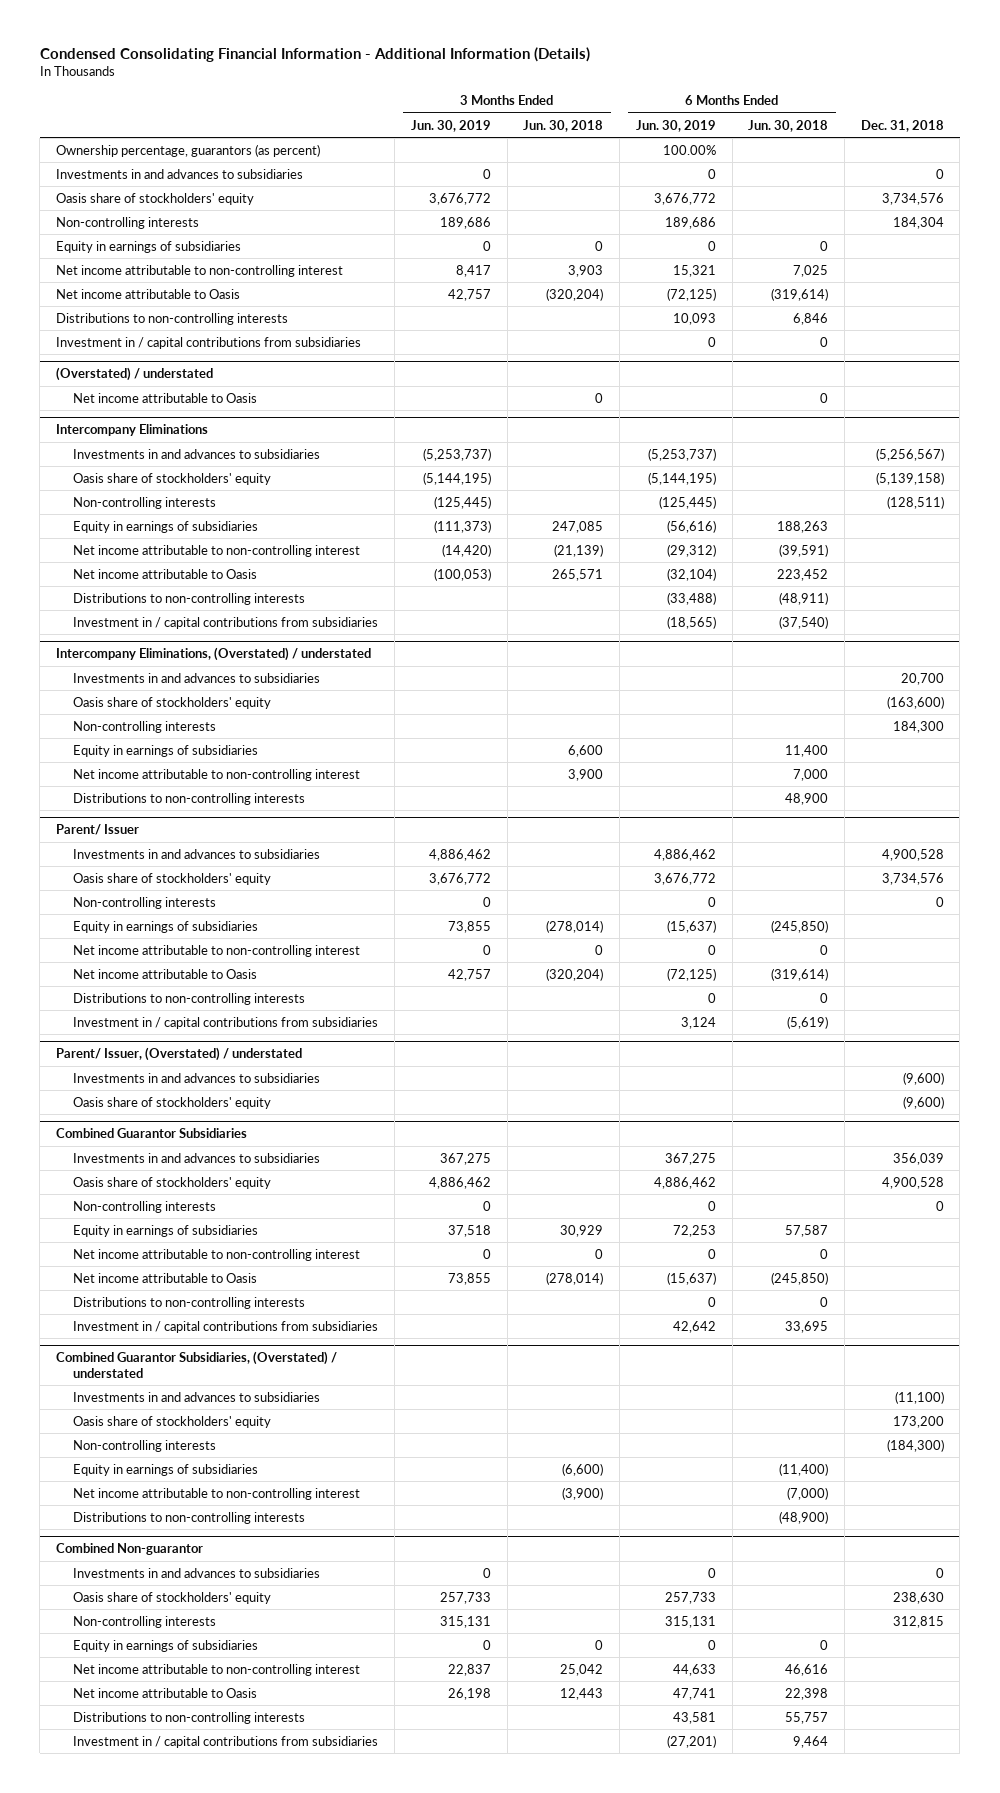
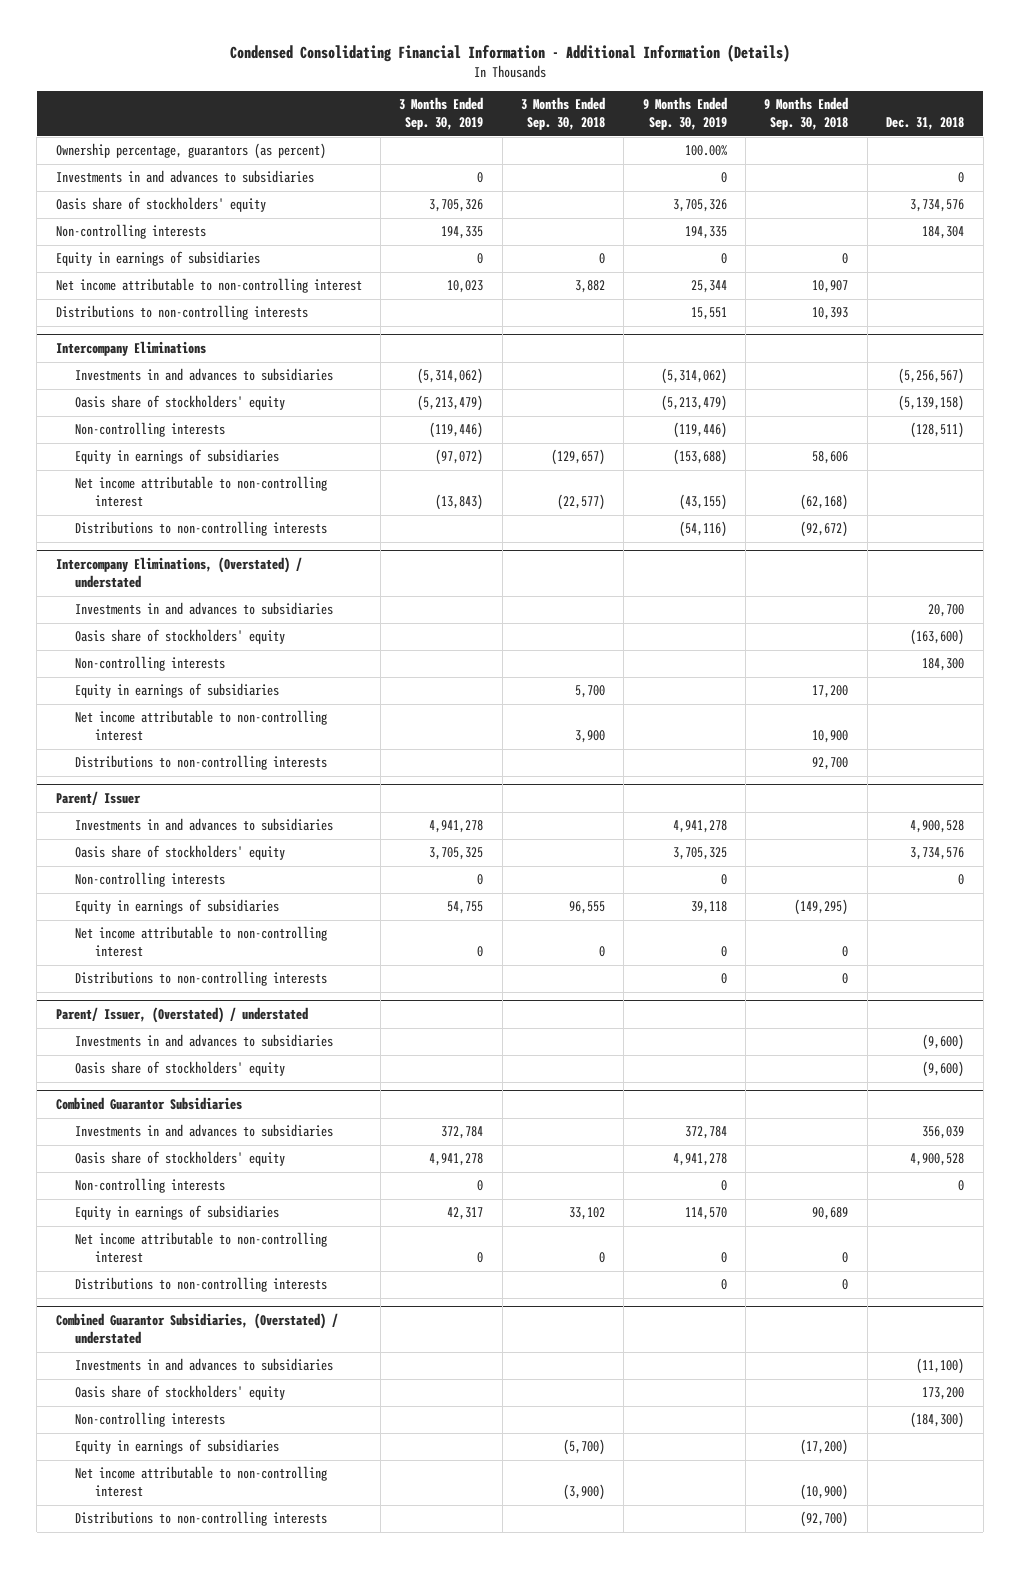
- | 3 Months Ended Jun. 30, 2019 | 3 Months Ended Jun. 30, 2018 | 6 Months Ended Jun. 30, 2019 | 6 Months Ended Jun. 30, 2018 | Dec. 31, 2018
+ | 3 Months Ended Sep. 30, 2019 | 3 Months Ended Sep. 30, 2018 | 9 Months Ended Sep. 30, 2019 | 9 Months Ended Sep. 30, 2018 | Dec. 31, 2018
- Net income attributable to Oasis | 42,757 | (320,204) | (72,125) | (319,614) |
- Investment in / capital contributions from subsidiaries | | | 0 | 0 |
- (Overstated) / understated
- Net income attributable to Oasis | | 0 | | 0 |
@ Intercompany Eliminations
- Net income attributable to Oasis | (100,053) | 265,571 | (32,104) | 223,452 |
- Investment in / capital contributions from subsidiaries | | | (18,565) | (37,540) |
@ Parent/ Issuer
- Net income attributable to Oasis | 42,757 | (320,204) | (72,125) | (319,614) |
- Investment in / capital contributions from subsidiaries | | | 3,124 | (5,619) |
@ Combined Guarantor Subsidiaries
- Net income attributable to Oasis | 73,855 | (278,014) | (15,637) | (245,850) |
- Investment in / capital contributions from subsidiaries | | | 42,642 | 33,695 |
- Combined Non-guarantor
- Investments in and advances to subsidiaries | 0 | | 0 | | 0
- Oasis share of stockholders' equity | 257,733 | | 257,733 | | 238,630
- Non-controlling interests | 315,131 | | 315,131 | | 312,815
- Equity in earnings of subsidiaries | 0 | 0 | 0 | 0 |
- Net income attributable to non-controlling interest | 22,837 | 25,042 | 44,633 | 46,616 |
- Net income attributable to Oasis | 26,198 | 12,443 | 47,741 | 22,398 |
- Distributions to non-controlling interests | | | 43,581 | 55,757 |
- Investment in / capital contributions from subsidiaries | | | (27,201) | 9,464 |

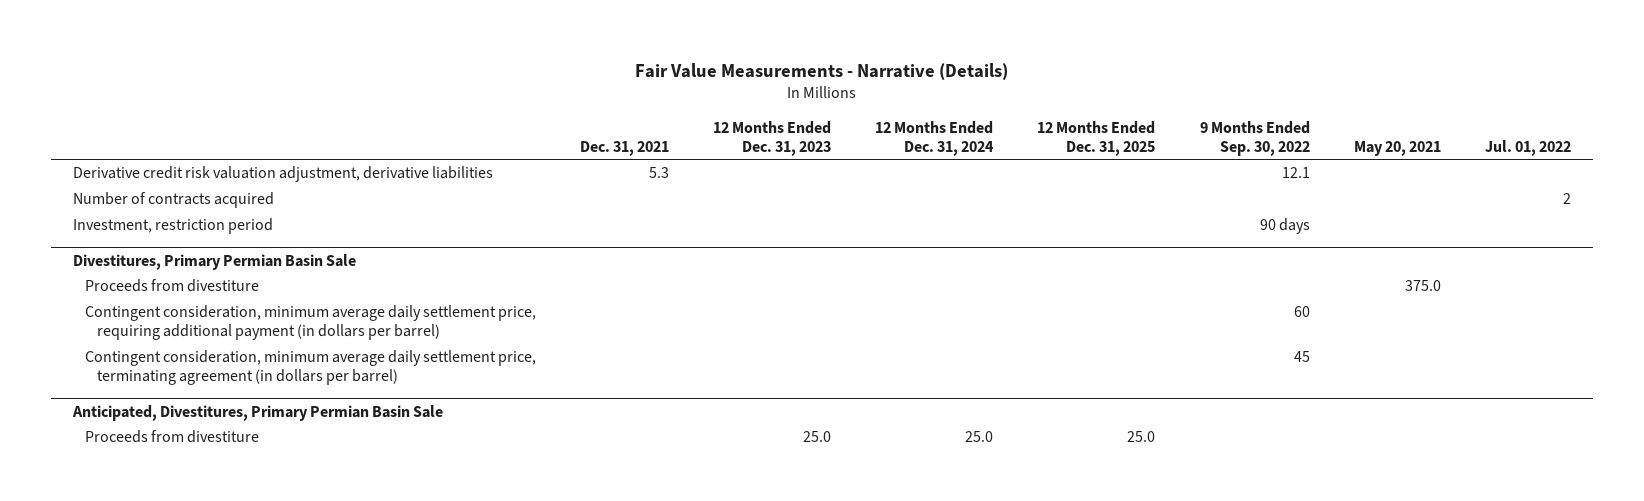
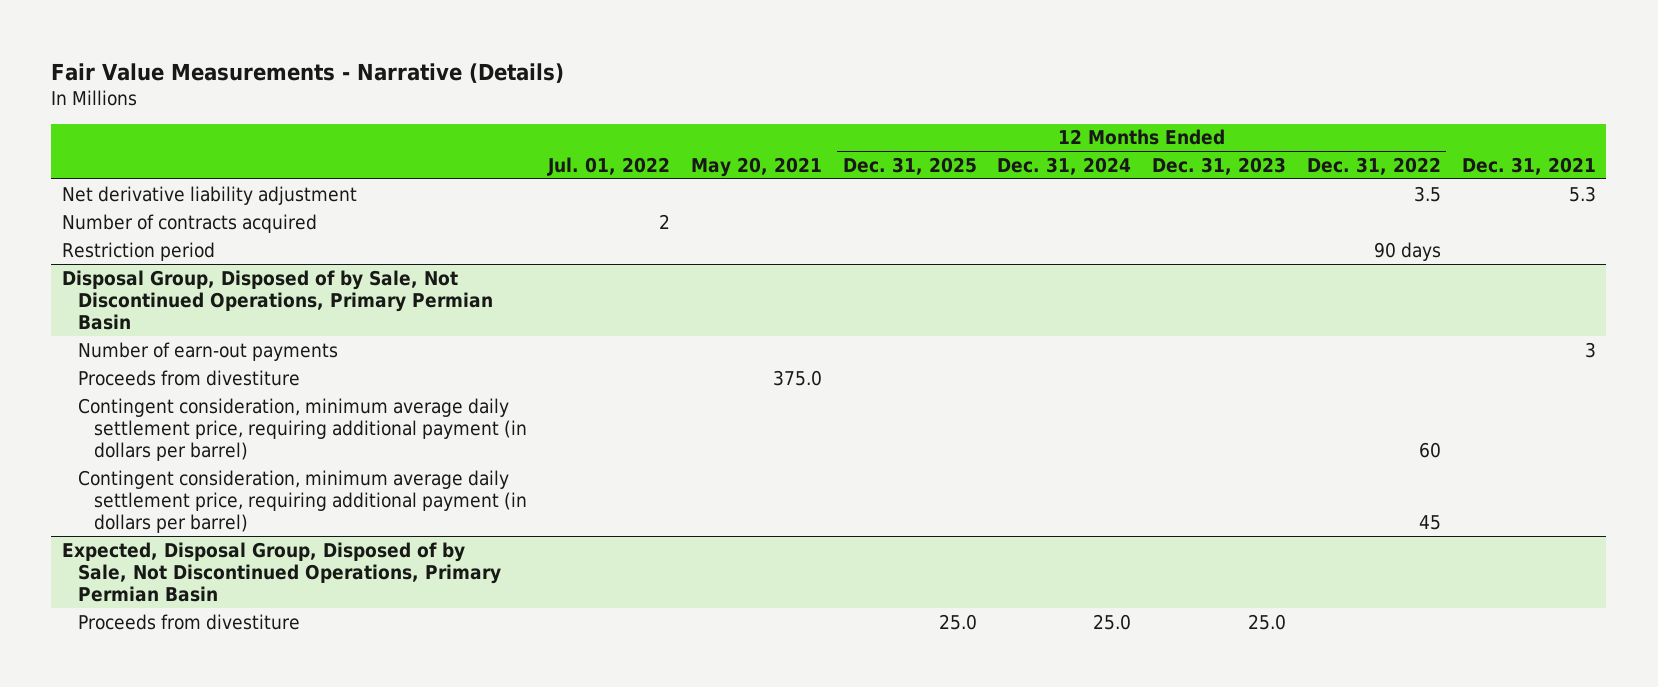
- | Dec. 31, 2021 | 12 Months Ended Dec. 31, 2023 | 12 Months Ended Dec. 31, 2024 | 12 Months Ended Dec. 31, 2025 | 9 Months Ended Sep. 30, 2022 | May 20, 2021 | Jul. 01, 2022
+ | Jul. 01, 2022 | May 20, 2021 | 12 Months Ended Dec. 31, 2025 | 12 Months Ended Dec. 31, 2024 | 12 Months Ended Dec. 31, 2023 | 12 Months Ended Dec. 31, 2022 | Dec. 31, 2021
- Derivative credit risk valuation adjustment, derivative liabilities | 5.3 | | | | 12.1 | |
+ Net derivative liability adjustment | | | | | | 3.5 | 5.3
- Investment, restriction period | | | | | 90 days | |
- Divestitures, Primary Permian Basin Sale
+ Restriction period | | | | | | 90 days |
+ Disposal Group, Disposed of by Sale, Not Discontinued Operations, Primary Permian Basin
+ Number of earn-out payments | | | | | | | 3
- Contingent consideration, minimum average daily settlement price, terminating agreement (in dollars per barrel) | | | | | 45 | |
- Anticipated, Divestitures, Primary Permian Basin Sale
+ Contingent consideration, minimum average daily settlement price, requiring additional payment (in dollars per barrel) | | | | | | 45 |
+ Expected, Disposal Group, Disposed of by Sale, Not Discontinued Operations, Primary Permian Basin

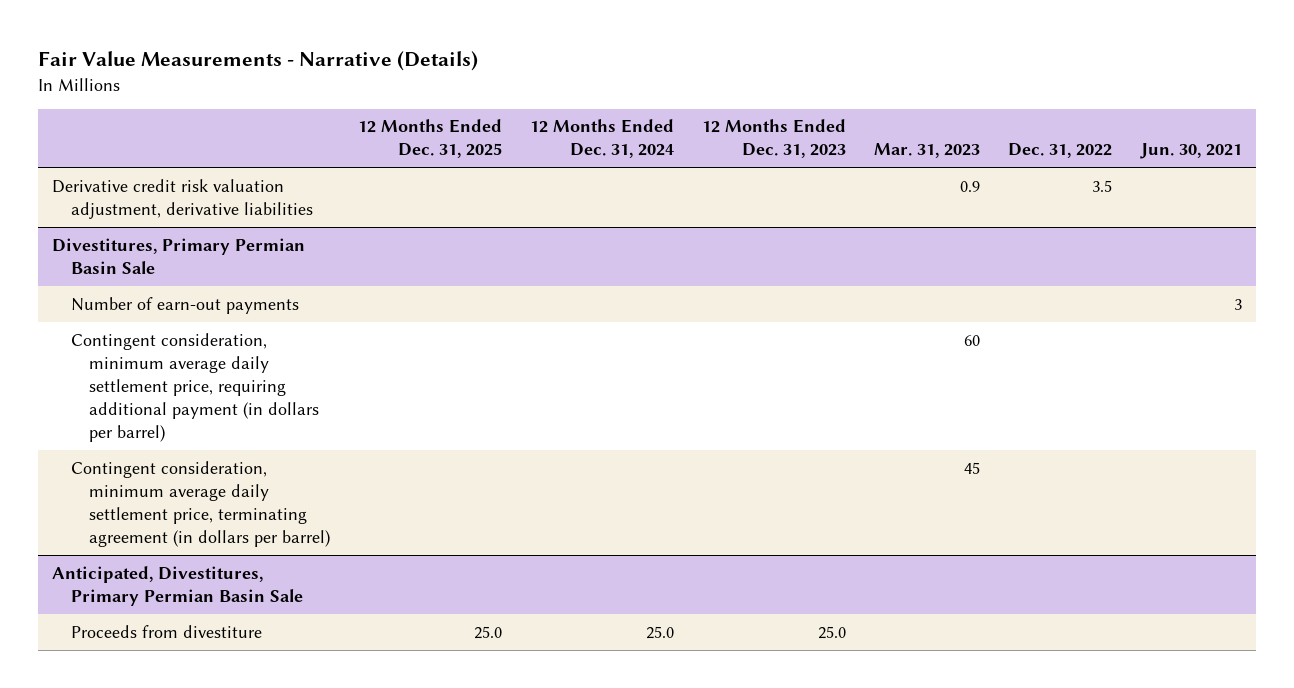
- | Jul. 01, 2022 | May 20, 2021 | 12 Months Ended Dec. 31, 2025 | 12 Months Ended Dec. 31, 2024 | 12 Months Ended Dec. 31, 2023 | 12 Months Ended Dec. 31, 2022 | Dec. 31, 2021
+ | 12 Months Ended Dec. 31, 2025 | 12 Months Ended Dec. 31, 2024 | 12 Months Ended Dec. 31, 2023 | Mar. 31, 2023 | Dec. 31, 2022 | Jun. 30, 2021
- Net derivative liability adjustment | | | | | | 3.5 | 5.3
- Number of contracts acquired | 2 | | | | | |
- Restriction period | | | | | | 90 days |
- Disposal Group, Disposed of by Sale, Not Discontinued Operations, Primary Permian Basin
- Number of earn-out payments | | | | | | | 3
- Proceeds from divestiture | | 375.0 | | | | |
- Contingent consideration, minimum average daily settlement price, requiring additional payment (in dollars per barrel) | | | | | | 60 |
- Contingent consideration, minimum average daily settlement price, requiring additional payment (in dollars per barrel) | | | | | | 45 |
- Expected, Disposal Group, Disposed of by Sale, Not Discontinued Operations, Primary Permian Basin
+ Derivative credit risk valuation adjustment, derivative liabilities | | | | 0.9 | 3.5 |
+ Divestitures, Primary Permian Basin Sale
+ Number of earn-out payments | | | | | | 3
+ Contingent consideration, minimum average daily settlement price, requiring additional payment (in dollars per barrel) | | | | 60 | |
+ Contingent consideration, minimum average daily settlement price, terminating agreement (in dollars per barrel) | | | | 45 | |
+ Anticipated, Divestitures, Primary Permian Basin Sale

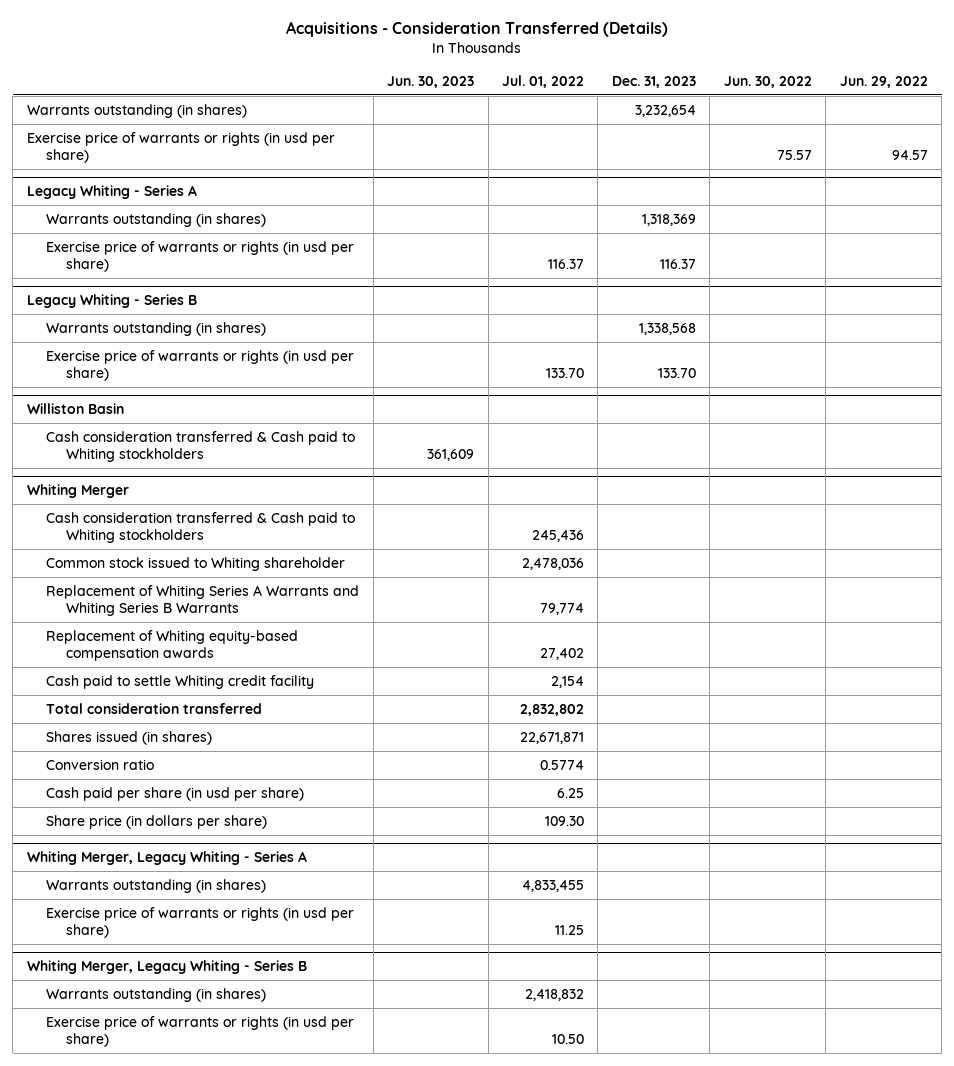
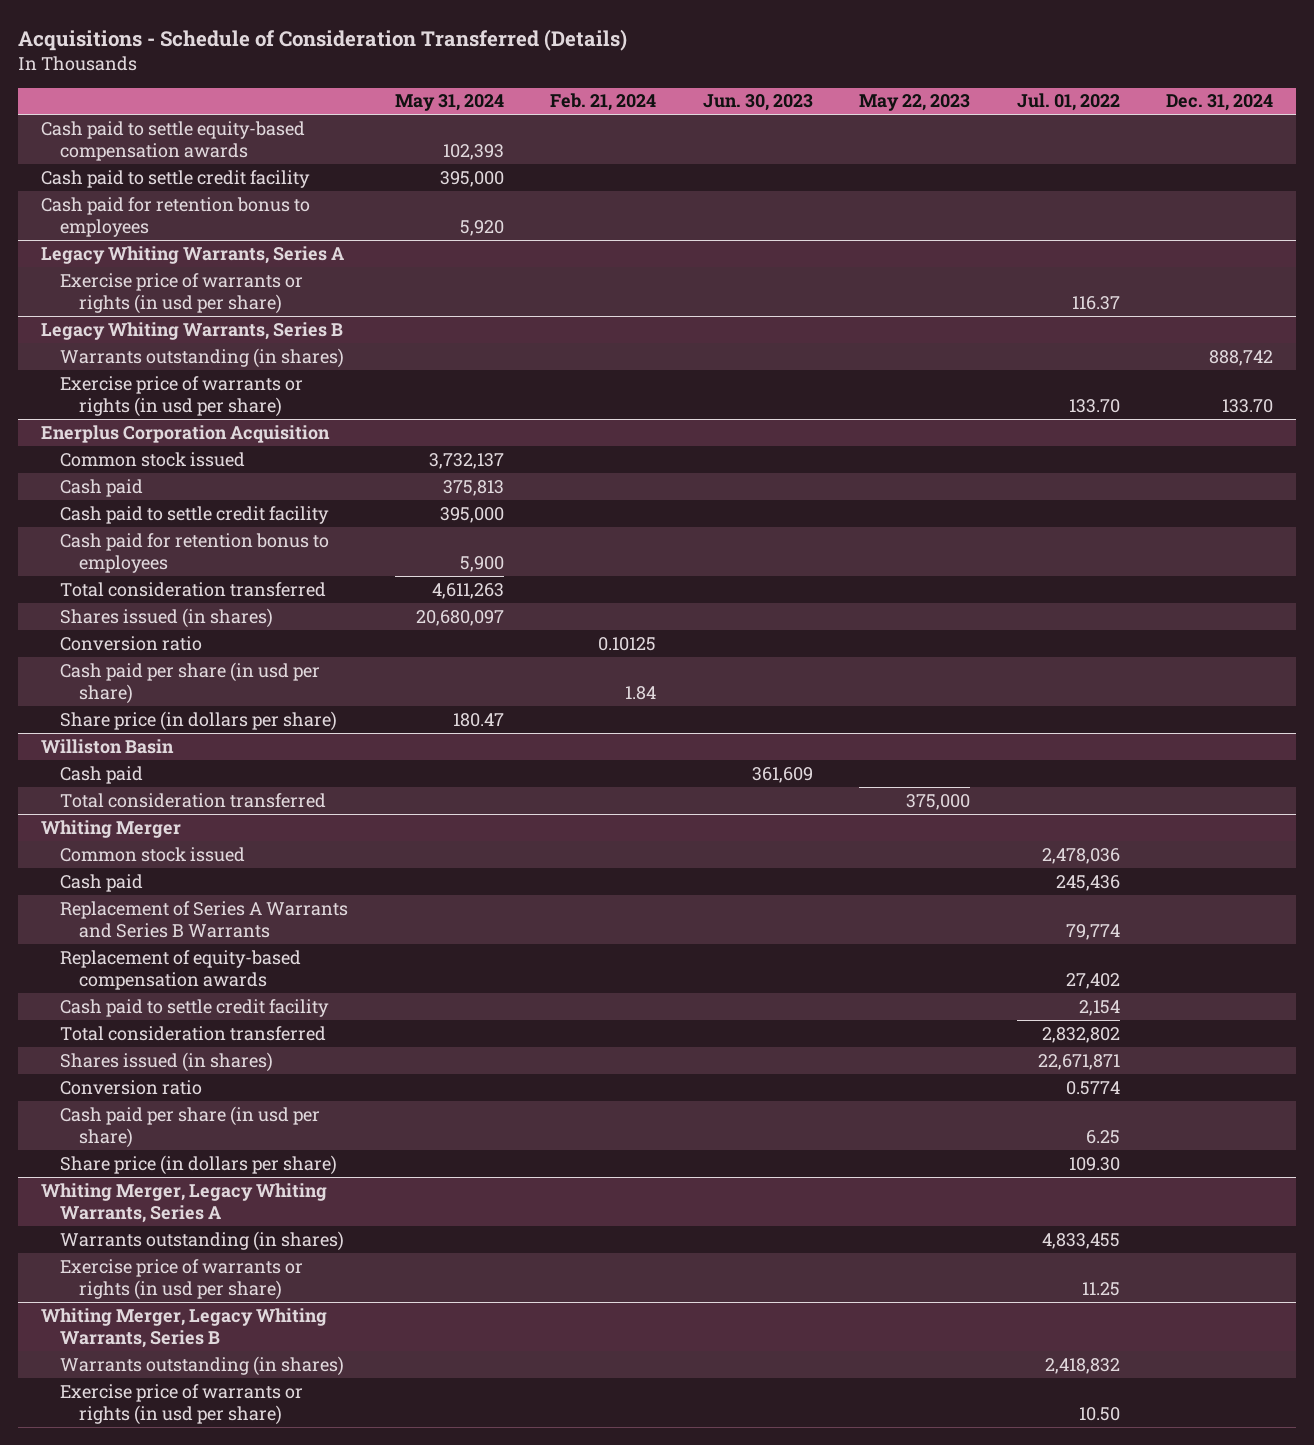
- Acquisitions - Consideration Transferred (Details)
+ Acquisitions - Schedule of Consideration Transferred (Details)
- | Jun. 30, 2023 | Jul. 01, 2022 | Dec. 31, 2023 | Jun. 30, 2022 | Jun. 29, 2022
+ | May 31, 2024 | Feb. 21, 2024 | Jun. 30, 2023 | May 22, 2023 | Jul. 01, 2022 | Dec. 31, 2024
- Warrants outstanding (in shares) | | | 3,232,654 | |
- Exercise price of warrants or rights (in usd per share) | | | | 75.57 | 94.57
- Legacy Whiting - Series A
- Warrants outstanding (in shares) | | | 1,318,369 | |
+ Cash paid to settle equity-based compensation awards | 102,393 | | | | |
+ Cash paid to settle credit facility | 395,000 | | | | |
+ Cash paid for retention bonus to employees | 5,920 | | | | |
+ Legacy Whiting Warrants, Series A
- Legacy Whiting - Series B
+ Legacy Whiting Warrants, Series B
+ Enerplus Corporation Acquisition
+ Common stock issued | 3,732,137 | | | | |
+ Cash paid | 375,813 | | | | |
+ Cash paid to settle credit facility | 395,000 | | | | |
+ Cash paid for retention bonus to employees | 5,900 | | | | |
+ Total consideration transferred | 4,611,263 | | | | |
+ Shares issued (in shares) | 20,680,097 | | | | |
+ Conversion ratio | | 0.10125 | | | |
+ Cash paid per share (in usd per share) | | 1.84 | | | |
+ Share price (in dollars per share) | 180.47 | | | | |
@ Williston Basin
- Cash consideration transferred & Cash paid to Whiting stockholders | 361,609 | | | |
+ Cash paid | | | 361,609 | | |
+ Total consideration transferred | | | | 375,000 | |
@ Whiting Merger
- Cash consideration transferred & Cash paid to Whiting stockholders | | 245,436 | | |
- Common stock issued to Whiting shareholder | | 2,478,036 | | |
- Replacement of Whiting Series A Warrants and Whiting Series B Warrants | | 79,774 | | |
- Replacement of Whiting equity-based compensation awards | | 27,402 | | |
- Cash paid to settle Whiting credit facility | | 2,154 | | |
+ Common stock issued | | | | | 2,478,036 |
+ Cash paid | | | | | 245,436 |
+ Replacement of Series A Warrants and Series B Warrants | | | | | 79,774 |
+ Replacement of equity-based compensation awards | | | | | 27,402 |
+ Cash paid to settle credit facility | | | | | 2,154 |
- Whiting Merger, Legacy Whiting - Series A
+ Whiting Merger, Legacy Whiting Warrants, Series A
- Whiting Merger, Legacy Whiting - Series B
+ Whiting Merger, Legacy Whiting Warrants, Series B

